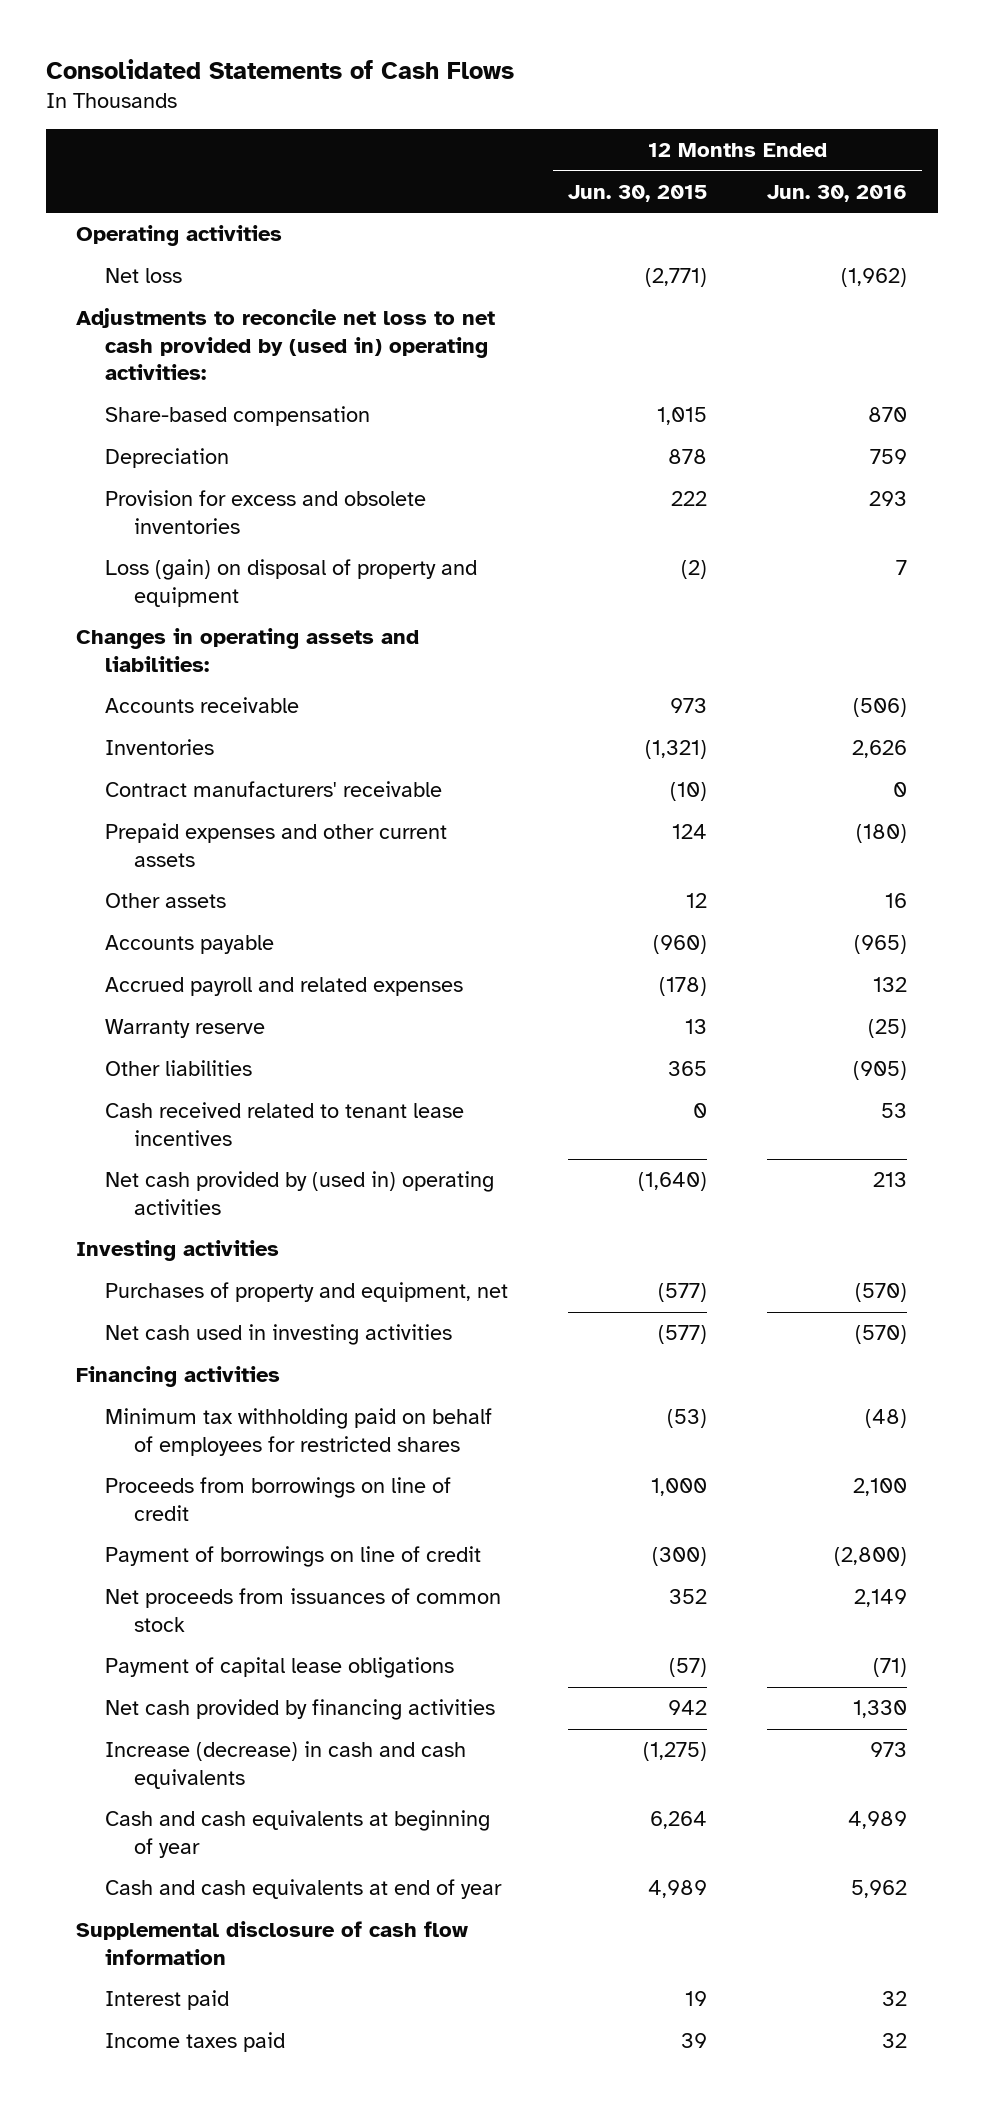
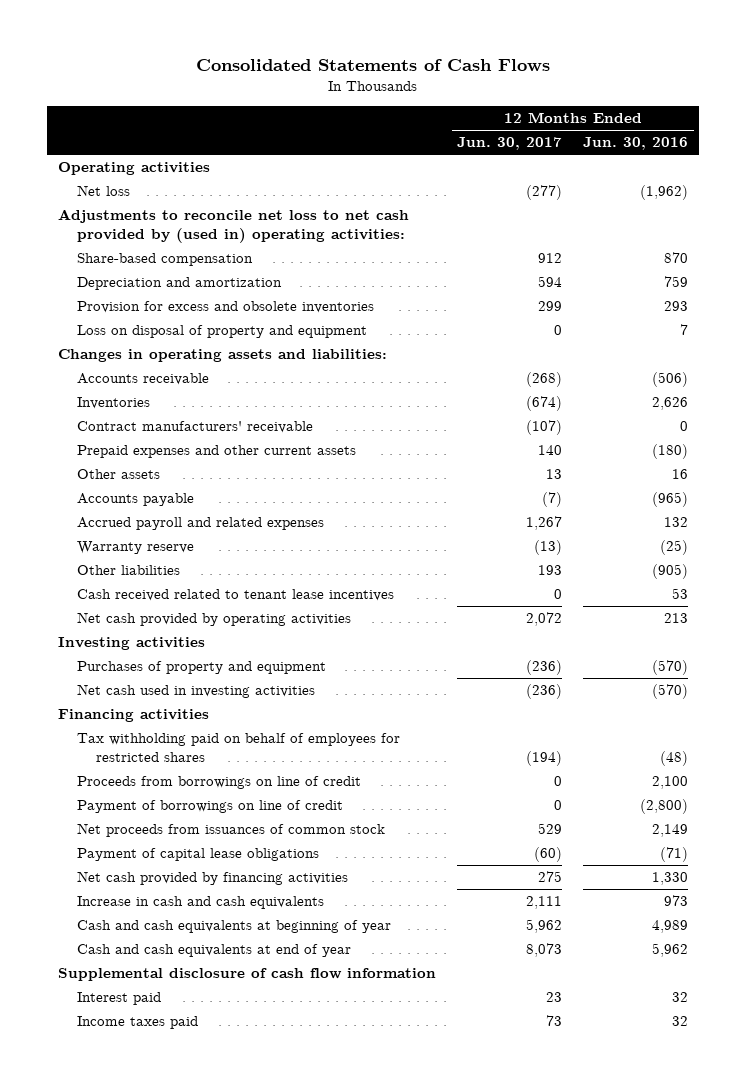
- | 12 Months Ended Jun. 30, 2015 | 12 Months Ended Jun. 30, 2016
+ | 12 Months Ended Jun. 30, 2017 | 12 Months Ended Jun. 30, 2016
- Depreciation | 878 | 759
+ Depreciation and amortization | 594 | 759
- Loss (gain) on disposal of property and equipment | (2) | 7
+ Loss on disposal of property and equipment | 0 | 7
- Net cash provided by (used in) operating activities | (1,640) | 213
+ Net cash provided by operating activities | 2,072 | 213
- Purchases of property and equipment, net | (577) | (570)
+ Purchases of property and equipment | (236) | (570)
- Minimum tax withholding paid on behalf of employees for restricted shares | (53) | (48)
+ Tax withholding paid on behalf of employees for restricted shares | (194) | (48)
- Increase (decrease) in cash and cash equivalents | (1,275) | 973
+ Increase in cash and cash equivalents | 2,111 | 973

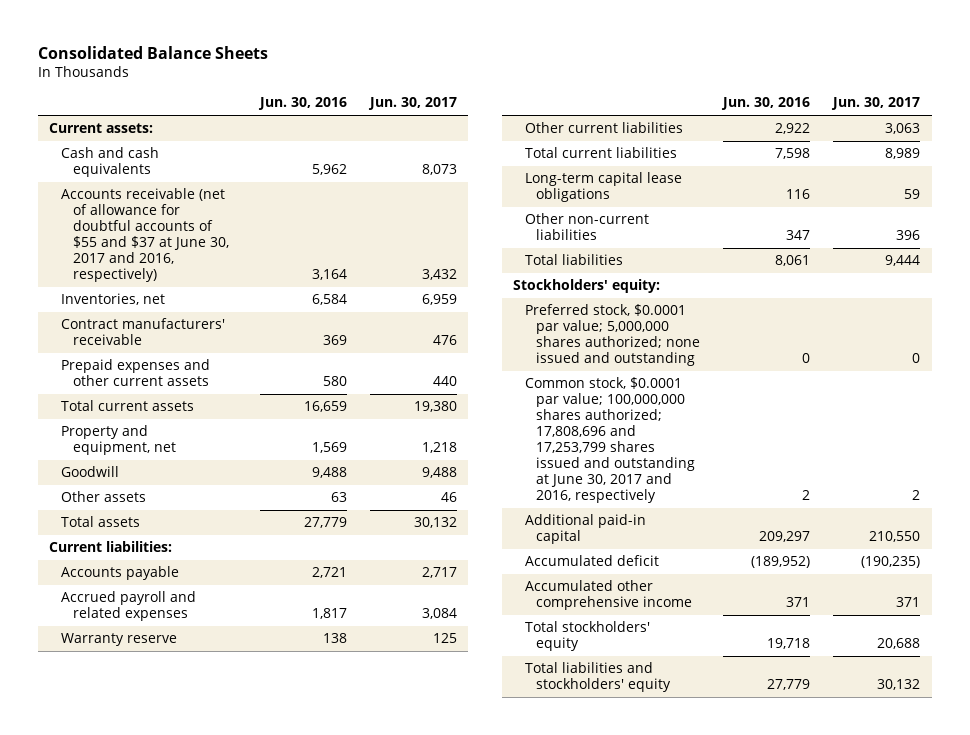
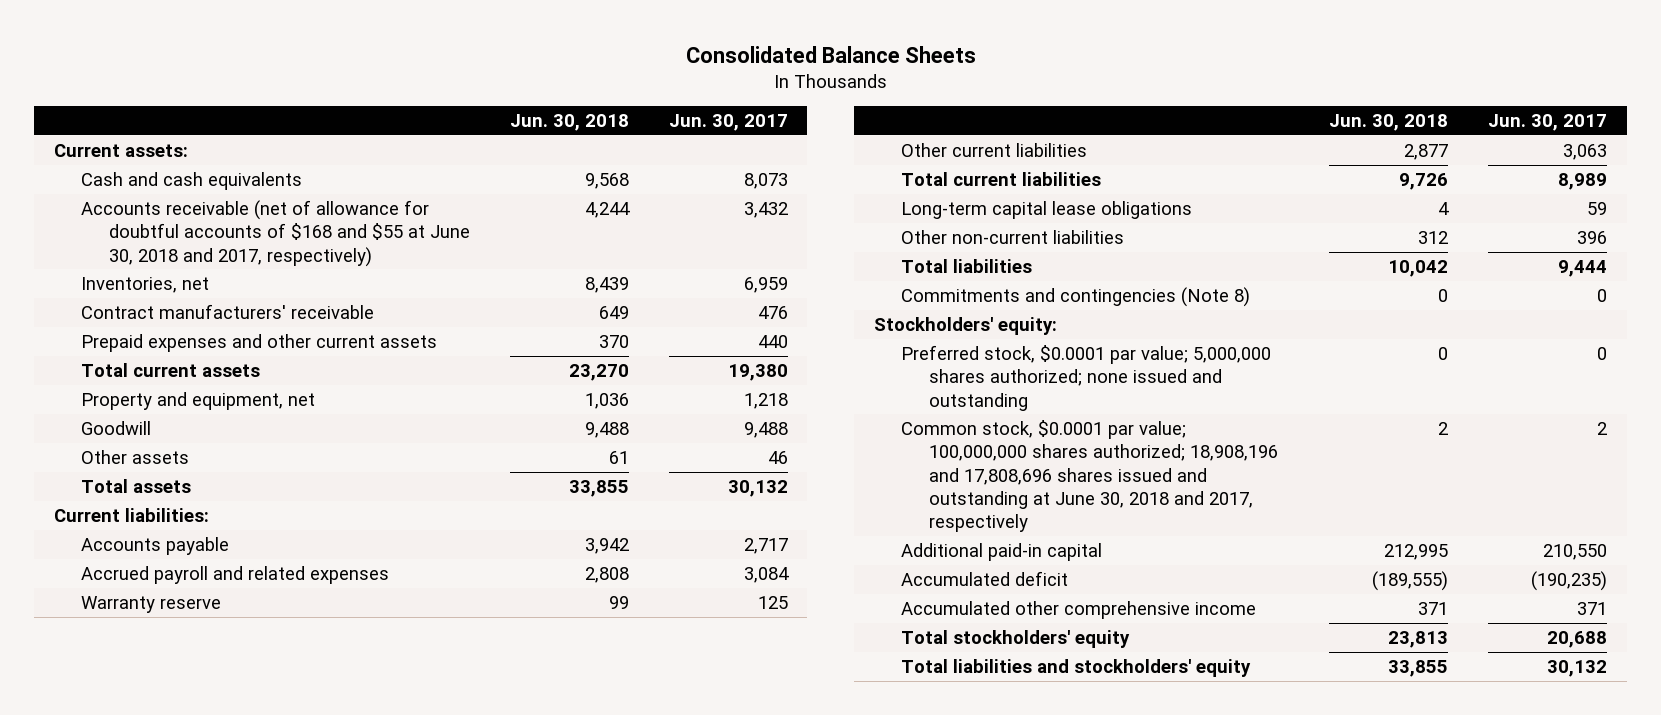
- | Jun. 30, 2016 | Jun. 30, 2017
+ | Jun. 30, 2018 | Jun. 30, 2017
- Accounts receivable (net of allowance for doubtful accounts of $55 and $37 at June 30, 2017 and 2016, respectively) | 3,164 | 3,432
+ Accounts receivable (net of allowance for doubtful accounts of $168 and $55 at June 30, 2018 and 2017, respectively) | 4,244 | 3,432
+ Commitments and contingencies (Note 8) | 0 | 0
- Common stock, $0.0001 par value; 100,000,000 shares authorized; 17,808,696 and 17,253,799 shares issued and outstanding at June 30, 2017 and 2016, respectively | 2 | 2
+ Common stock, $0.0001 par value; 100,000,000 shares authorized; 18,908,196 and 17,808,696 shares issued and outstanding at June 30, 2018 and 2017, respectively | 2 | 2

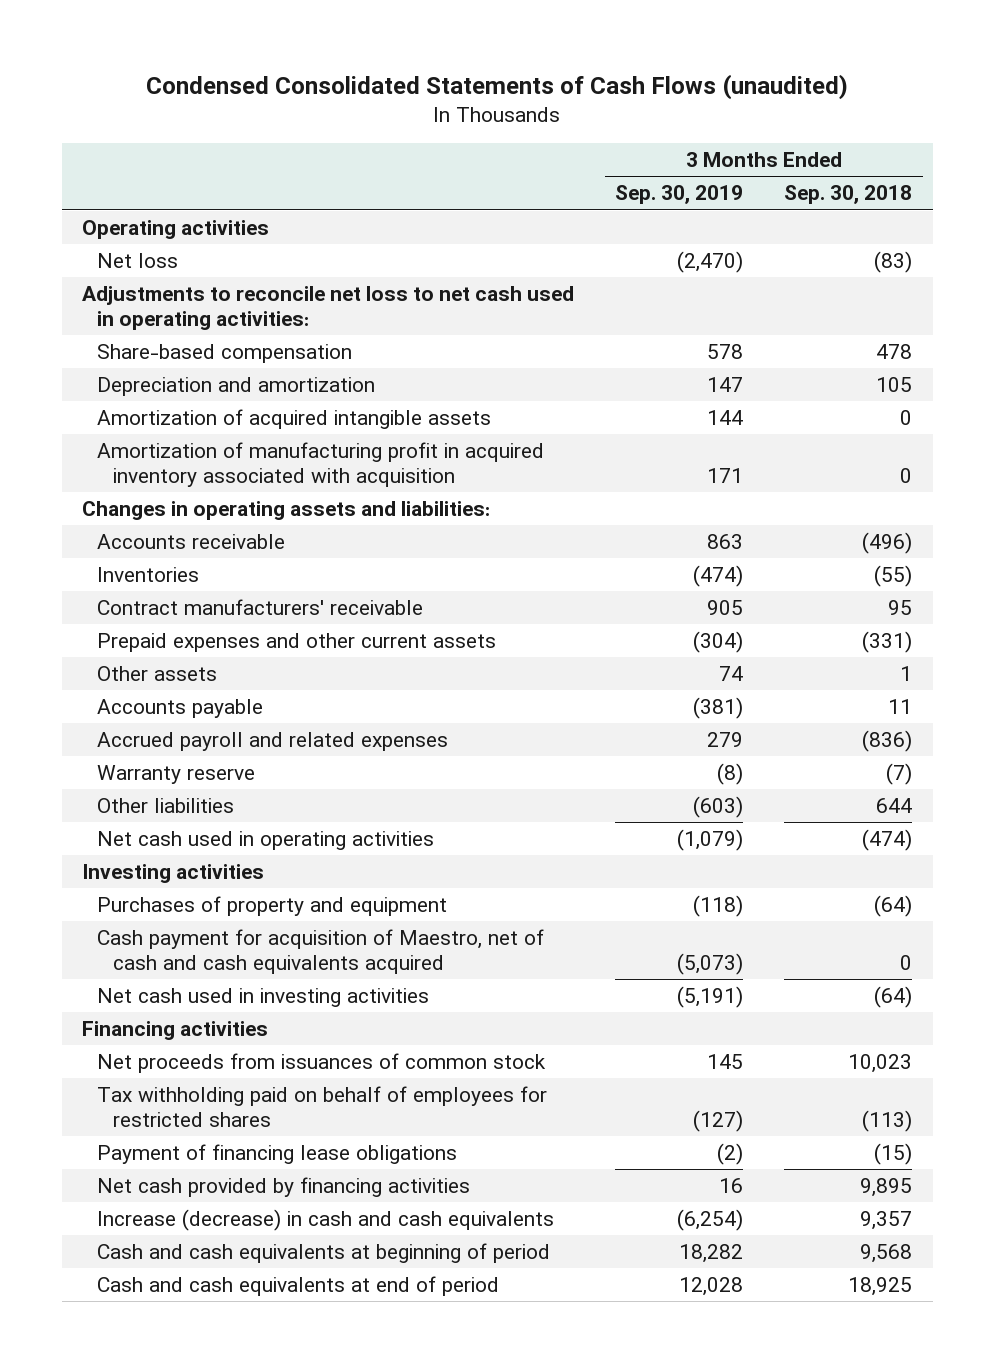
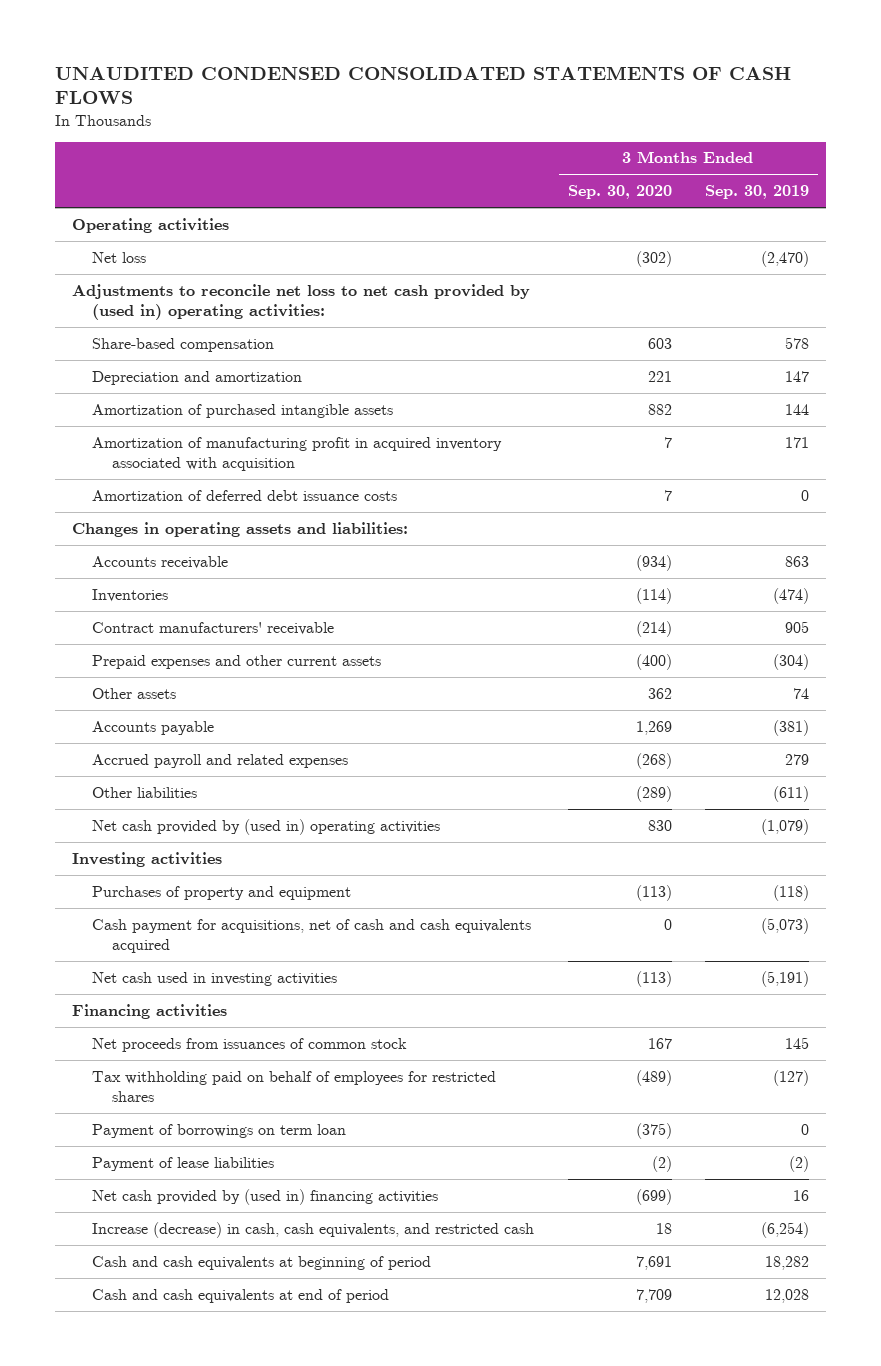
- Condensed Consolidated Statements of Cash Flows (unaudited)
+ UNAUDITED CONDENSED CONSOLIDATED STATEMENTS OF CASH FLOWS
- | 3 Months Ended Sep. 30, 2019 | 3 Months Ended Sep. 30, 2018
+ | 3 Months Ended Sep. 30, 2020 | 3 Months Ended Sep. 30, 2019
- Adjustments to reconcile net loss to net cash used in operating activities:
+ Adjustments to reconcile net loss to net cash provided by (used in) operating activities:
- Amortization of acquired intangible assets | 144 | 0
+ Amortization of purchased intangible assets | 882 | 144
+ Amortization of deferred debt issuance costs | 7 | 0
- Warranty reserve | (8) | (7)
- Other liabilities | (603) | 644
- Net cash used in operating activities | (1,079) | (474)
+ Other liabilities | (289) | (611)
+ Net cash provided by (used in) operating activities | 830 | (1,079)
- Cash payment for acquisition of Maestro, net of cash and cash equivalents acquired | (5,073) | 0
+ Cash payment for acquisitions, net of cash and cash equivalents acquired | 0 | (5,073)
- Payment of financing lease obligations | (2) | (15)
- Net cash provided by financing activities | 16 | 9,895
- Increase (decrease) in cash and cash equivalents | (6,254) | 9,357
+ Payment of borrowings on term loan | (375) | 0
+ Payment of lease liabilities | (2) | (2)
+ Net cash provided by (used in) financing activities | (699) | 16
+ Increase (decrease) in cash, cash equivalents, and restricted cash | 18 | (6,254)

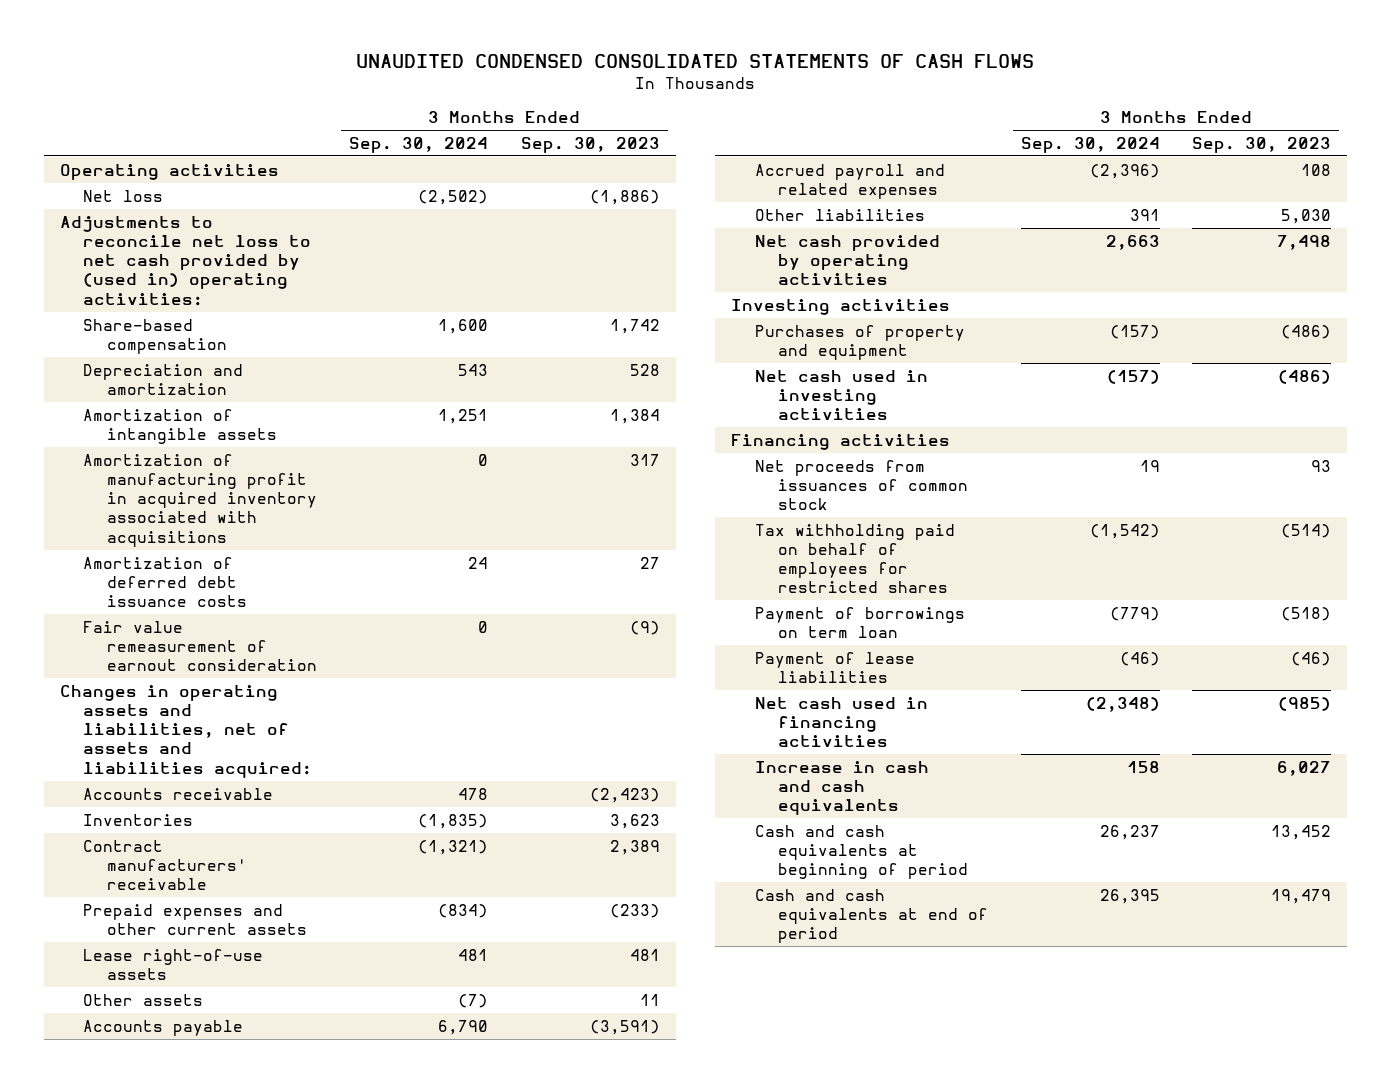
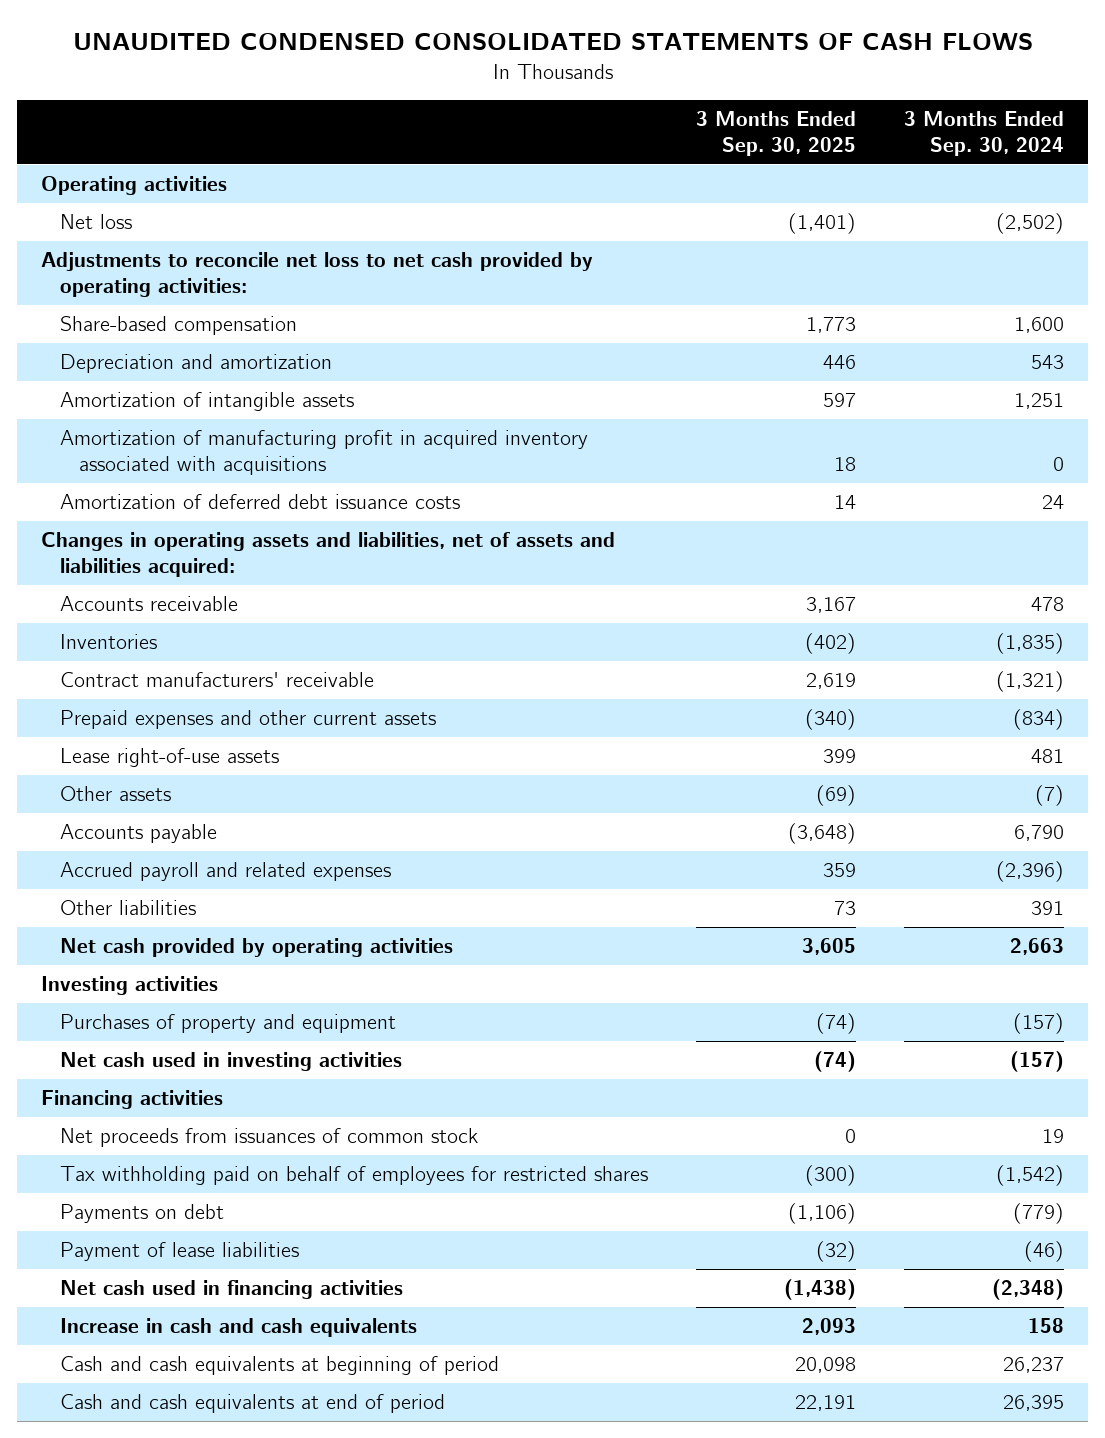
- | 3 Months Ended Sep. 30, 2024 | 3 Months Ended Sep. 30, 2023
+ | 3 Months Ended Sep. 30, 2025 | 3 Months Ended Sep. 30, 2024
- Adjustments to reconcile net loss to net cash provided by (used in) operating activities:
+ Adjustments to reconcile net loss to net cash provided by operating activities:
- Fair value remeasurement of earnout consideration | 0 | (9)
- Payment of borrowings on term loan | (779) | (518)
+ Payments on debt | (1,106) | (779)

